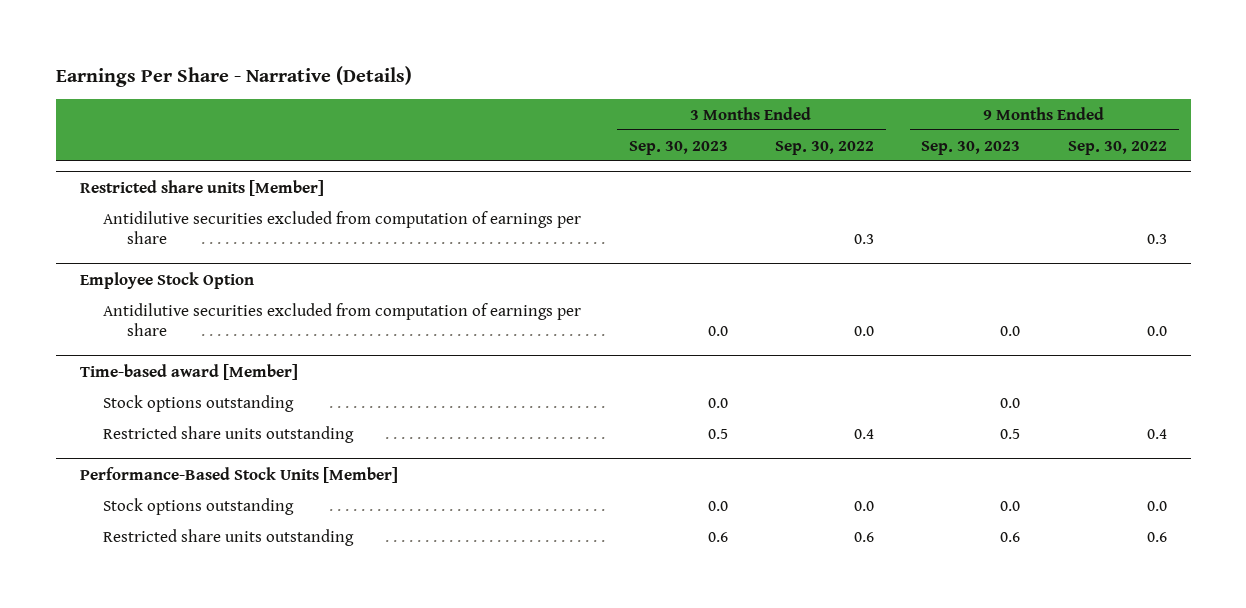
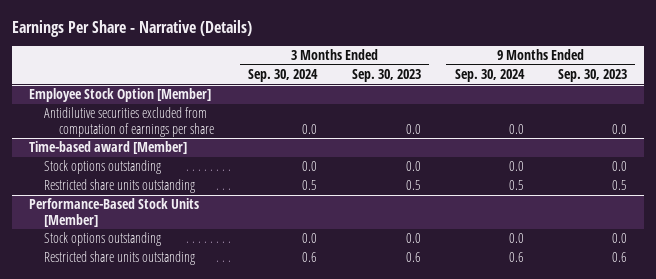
- | 3 Months Ended Sep. 30, 2023 | 3 Months Ended Sep. 30, 2022 | 9 Months Ended Sep. 30, 2023 | 9 Months Ended Sep. 30, 2022
+ | 3 Months Ended Sep. 30, 2024 | 3 Months Ended Sep. 30, 2023 | 9 Months Ended Sep. 30, 2024 | 9 Months Ended Sep. 30, 2023
- Restricted share units [Member]
- Antidilutive securities excluded from computation of earnings per share | | 0.3 | | 0.3
- Employee Stock Option
+ Employee Stock Option [Member]

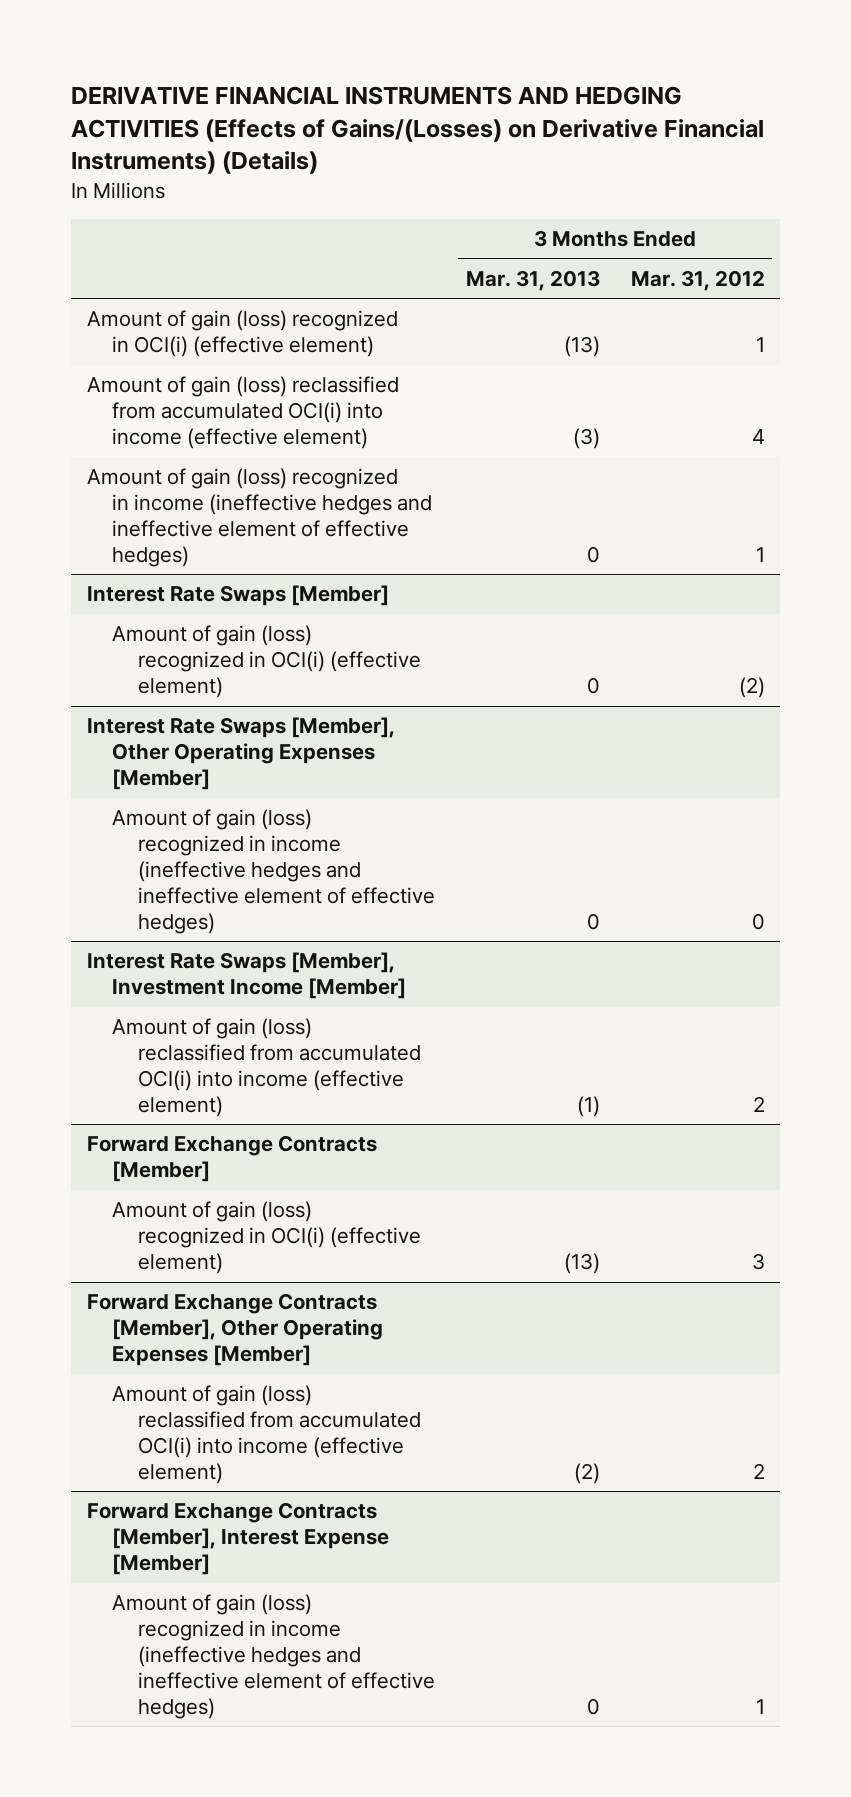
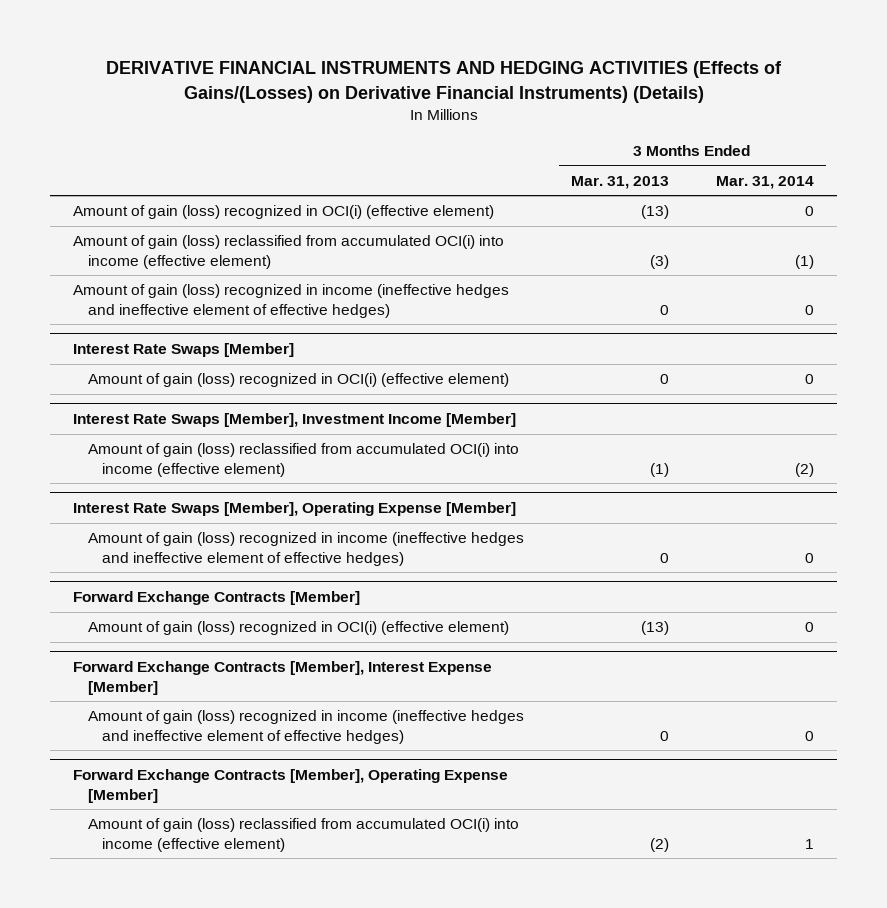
- | 3 Months Ended Mar. 31, 2013 | 3 Months Ended Mar. 31, 2012
+ | 3 Months Ended Mar. 31, 2013 | 3 Months Ended Mar. 31, 2014
- Interest Rate Swaps [Member], Other Operating Expenses [Member]
- Amount of gain (loss) recognized in income (ineffective hedges and ineffective element of effective hedges) | 0 | 0
+ Interest Rate Swaps [Member], Operating Expense [Member]
+ Amount of gain (loss) recognized in income (ineffective hedges and ineffective element of effective hedges) | 0 | 0
- Forward Exchange Contracts [Member], Other Operating Expenses [Member]
- Amount of gain (loss) reclassified from accumulated OCI(i) into income (effective element) | (2) | 2
+ Forward Exchange Contracts [Member], Operating Expense [Member]
+ Amount of gain (loss) reclassified from accumulated OCI(i) into income (effective element) | (2) | 1

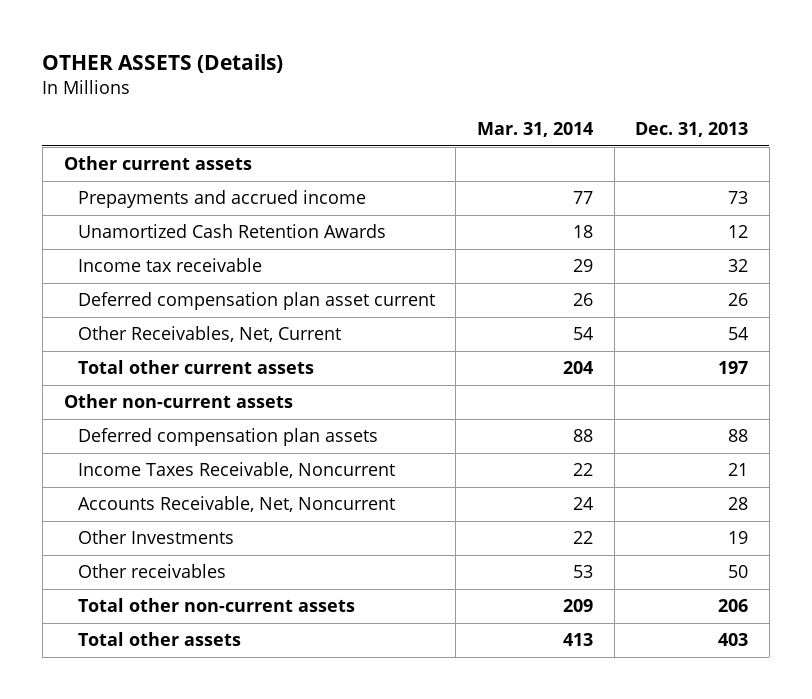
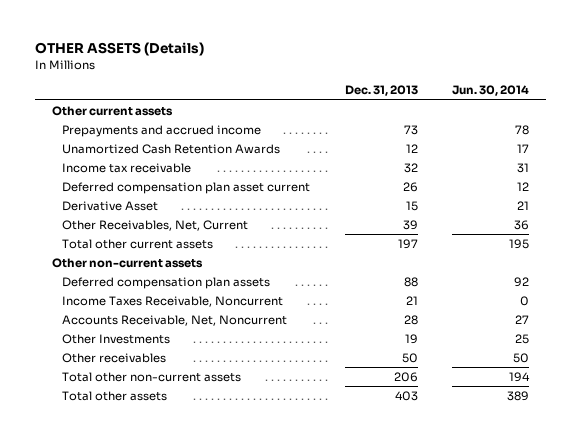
- | Mar. 31, 2014 | Dec. 31, 2013
+ | Dec. 31, 2013 | Jun. 30, 2014
- Other Receivables, Net, Current | 54 | 54
+ Derivative Asset | 15 | 21
+ Other Receivables, Net, Current | 39 | 36

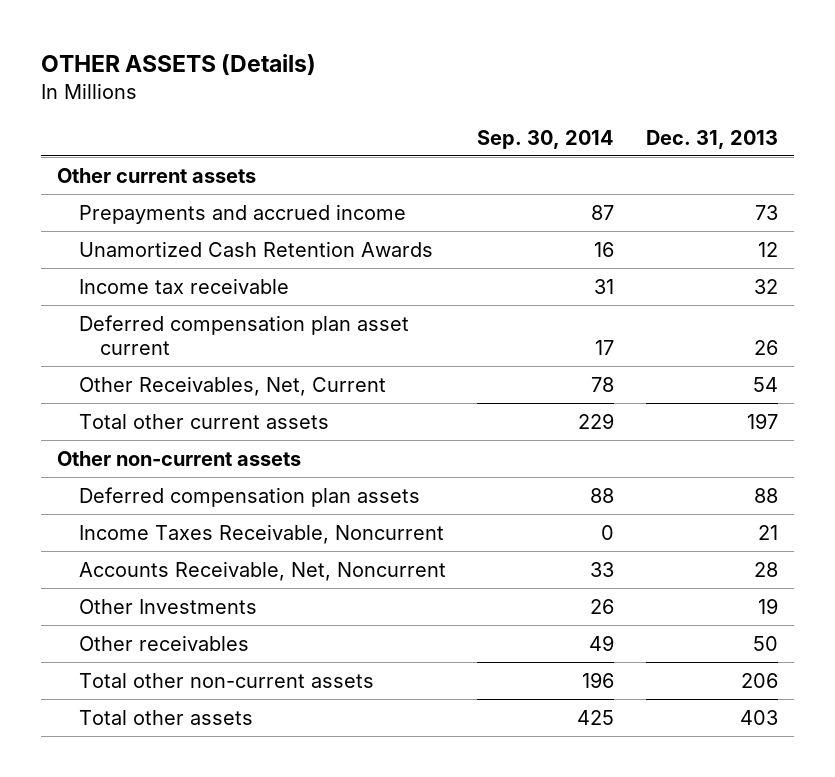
- | Dec. 31, 2013 | Jun. 30, 2014
+ | Sep. 30, 2014 | Dec. 31, 2013
- Derivative Asset | 15 | 21
- Other Receivables, Net, Current | 39 | 36
+ Other Receivables, Net, Current | 78 | 54

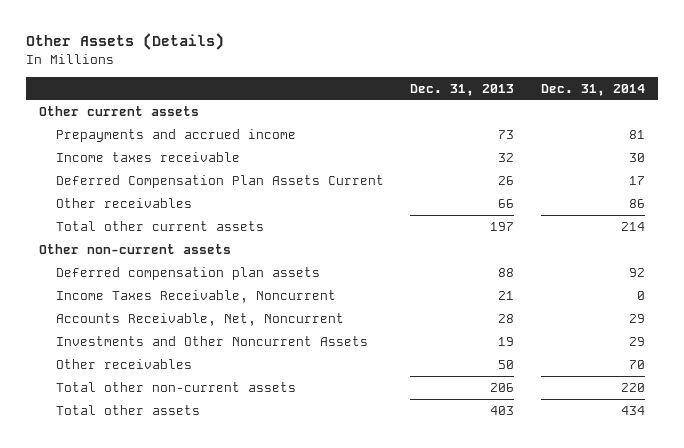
- OTHER ASSETS (Details)
+ Other Assets (Details)
- | Sep. 30, 2014 | Dec. 31, 2013
+ | Dec. 31, 2013 | Dec. 31, 2014
- Unamortized Cash Retention Awards | 16 | 12
- Income tax receivable | 31 | 32
- Deferred compensation plan asset current | 17 | 26
- Other Receivables, Net, Current | 78 | 54
+ Income taxes receivable | 32 | 30
+ Deferred Compensation Plan Assets Current | 26 | 17
+ Other receivables | 66 | 86
- Other Investments | 26 | 19
+ Investments and Other Noncurrent Assets | 19 | 29

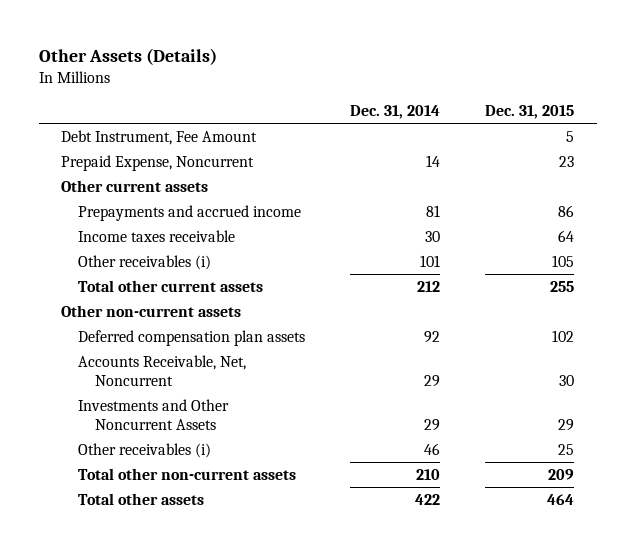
- | Dec. 31, 2013 | Dec. 31, 2014
+ | Dec. 31, 2014 | Dec. 31, 2015
+ Debt Instrument, Fee Amount | | 5
+ Prepaid Expense, Noncurrent | 14 | 23
- Deferred Compensation Plan Assets Current | 26 | 17
- Other receivables | 66 | 86
- Total other current assets | 197 | 214
+ Other receivables (i) | 101 | 105
+ Total other current assets | 212 | 255
- Income Taxes Receivable, Noncurrent | 21 | 0
- Other receivables | 50 | 70
- Total other non-current assets | 206 | 220
- Total other assets | 403 | 434
+ Other receivables (i) | 46 | 25
+ Total other non-current assets | 210 | 209
+ Total other assets | 422 | 464

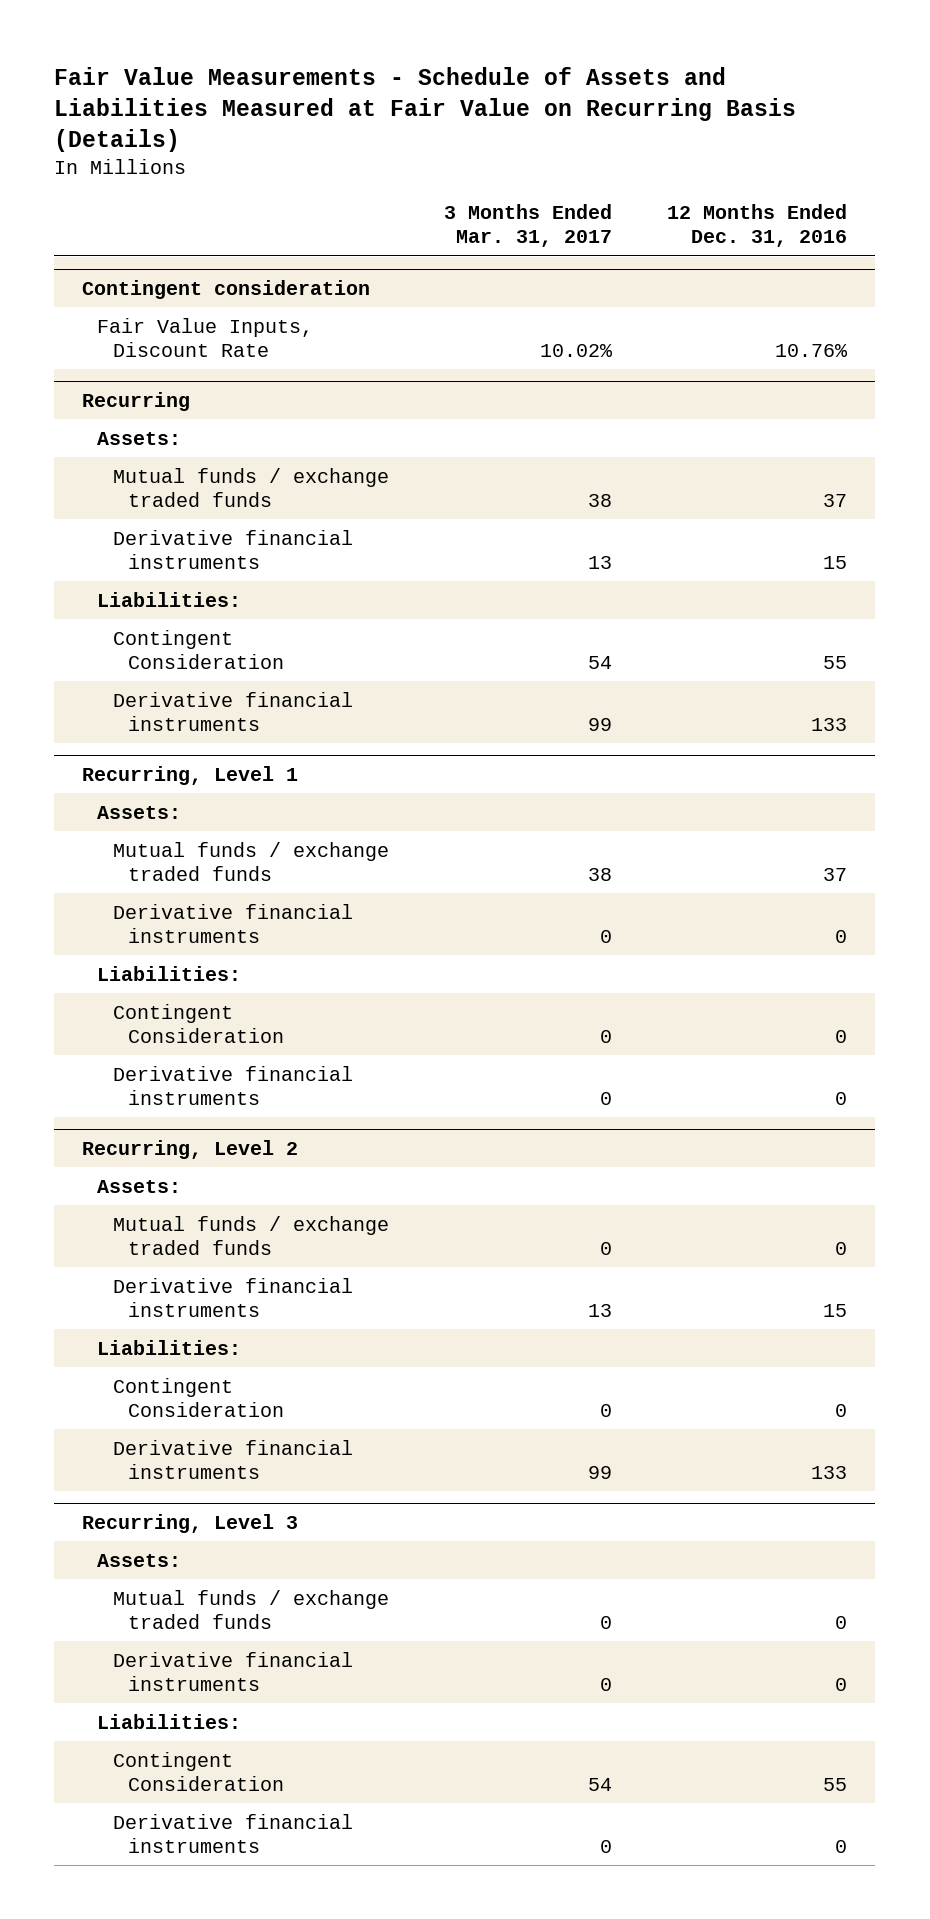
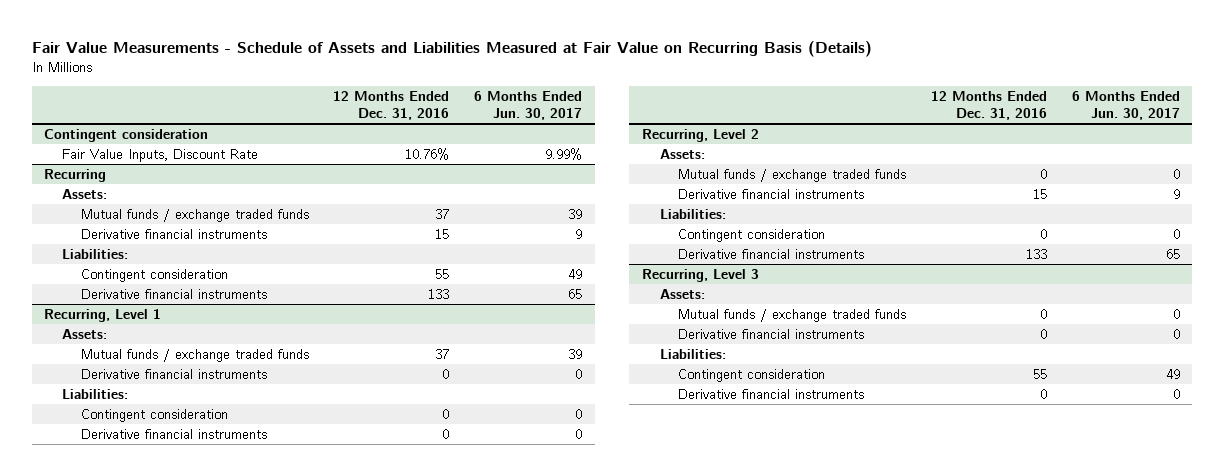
- | 3 Months Ended Mar. 31, 2017 | 12 Months Ended Dec. 31, 2016
+ | 12 Months Ended Dec. 31, 2016 | 6 Months Ended Jun. 30, 2017
@ Recurring
- Contingent Consideration | 54 | 55
+ Contingent consideration | 55 | 49
@ Recurring, Level 1
- Contingent Consideration | 0 | 0
+ Contingent consideration | 0 | 0
@ Recurring, Level 2
- Contingent Consideration | 0 | 0
+ Contingent consideration | 0 | 0
@ Recurring, Level 3
- Contingent Consideration | 54 | 55
+ Contingent consideration | 55 | 49

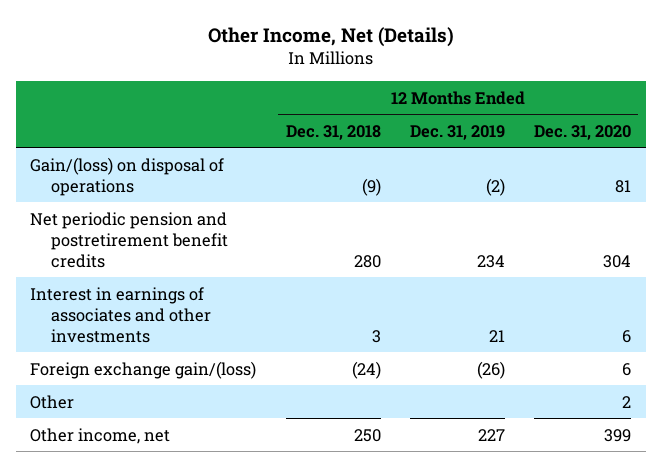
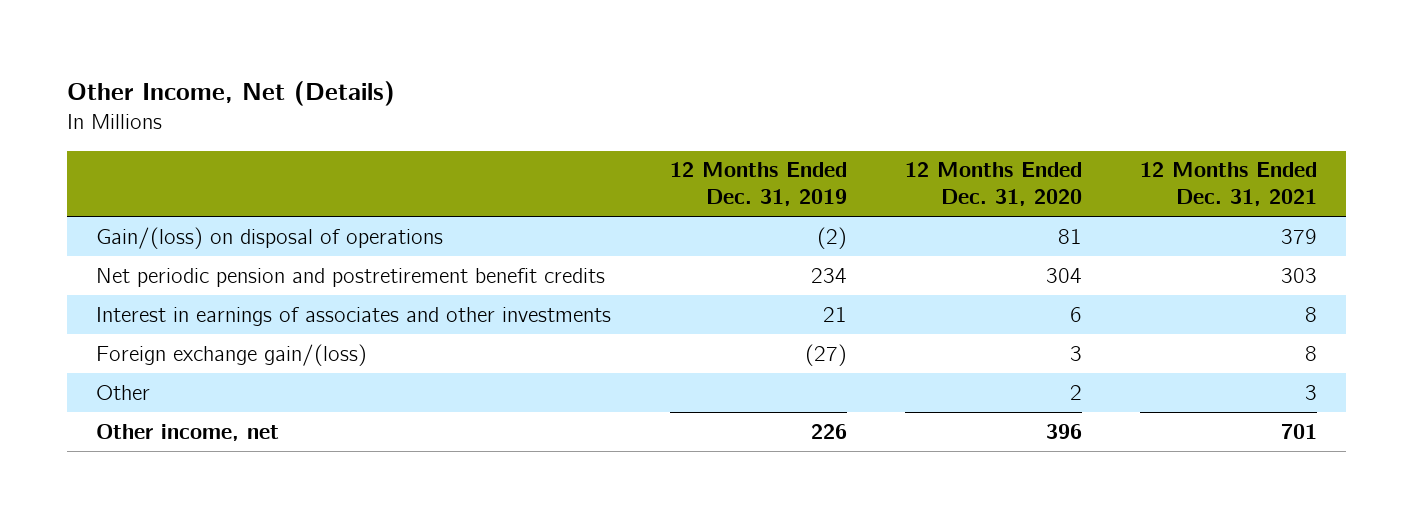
- | 12 Months Ended Dec. 31, 2018 | 12 Months Ended Dec. 31, 2019 | 12 Months Ended Dec. 31, 2020
+ | 12 Months Ended Dec. 31, 2019 | 12 Months Ended Dec. 31, 2020 | 12 Months Ended Dec. 31, 2021
- Foreign exchange gain/(loss) | (24) | (26) | 6
+ Foreign exchange gain/(loss) | (27) | 3 | 8
- Other income, net | 250 | 227 | 399
+ Other income, net | 226 | 396 | 701

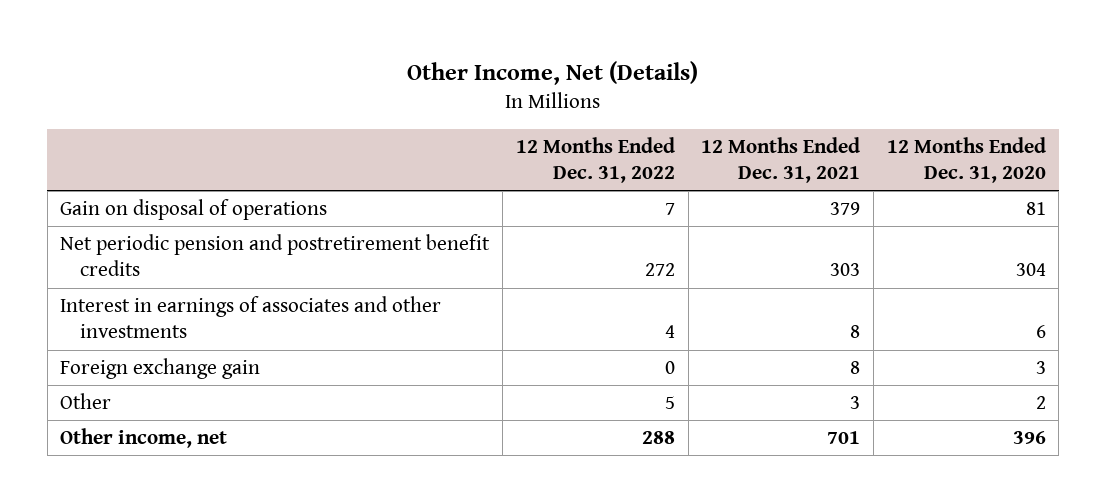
- | 12 Months Ended Dec. 31, 2019 | 12 Months Ended Dec. 31, 2020 | 12 Months Ended Dec. 31, 2021
+ | 12 Months Ended Dec. 31, 2022 | 12 Months Ended Dec. 31, 2021 | 12 Months Ended Dec. 31, 2020
- Gain/(loss) on disposal of operations | (2) | 81 | 379
+ Gain on disposal of operations | 7 | 379 | 81
- Foreign exchange gain/(loss) | (27) | 3 | 8
+ Foreign exchange gain | 0 | 8 | 3

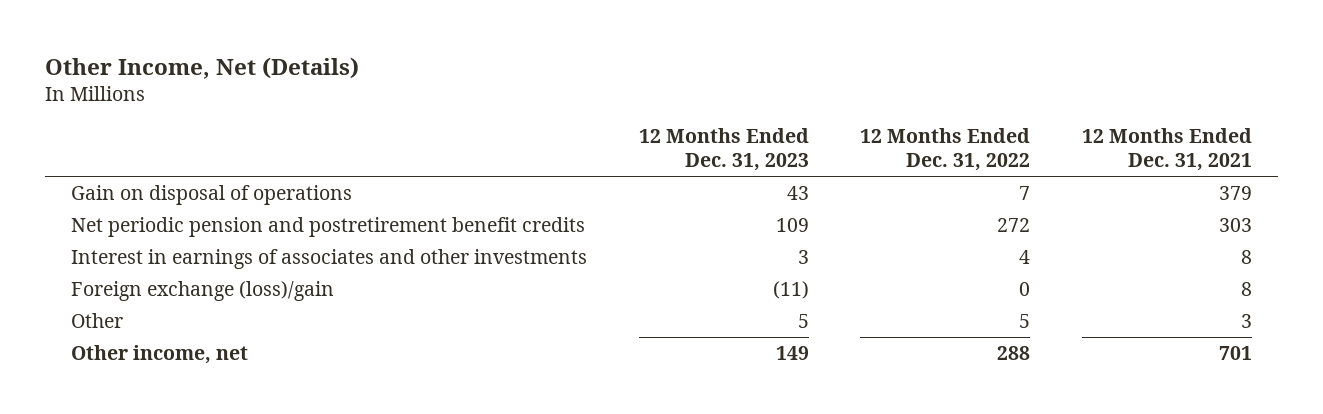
- | 12 Months Ended Dec. 31, 2022 | 12 Months Ended Dec. 31, 2021 | 12 Months Ended Dec. 31, 2020
+ | 12 Months Ended Dec. 31, 2023 | 12 Months Ended Dec. 31, 2022 | 12 Months Ended Dec. 31, 2021
- Foreign exchange gain | 0 | 8 | 3
+ Foreign exchange (loss)/gain | (11) | 0 | 8

